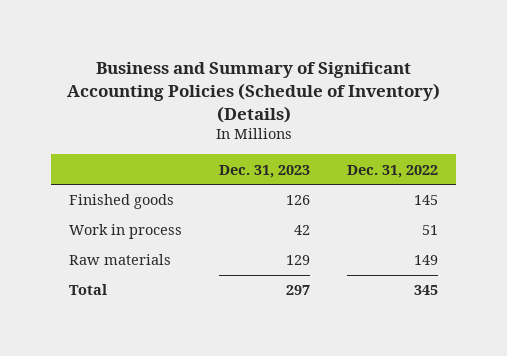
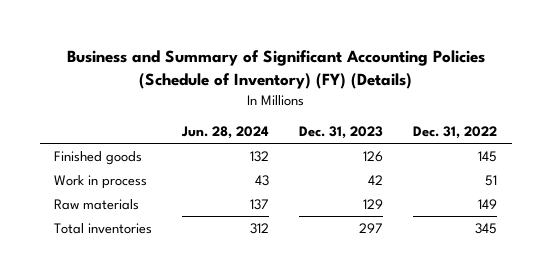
- Business and Summary of Significant Accounting Policies (Schedule of Inventory) (Details)
+ Business and Summary of Significant Accounting Policies (Schedule of Inventory) (FY) (Details)
- | Dec. 31, 2023 | Dec. 31, 2022
+ | Jun. 28, 2024 | Dec. 31, 2023 | Dec. 31, 2022
- Total | 297 | 345
+ Total inventories | 312 | 297 | 345

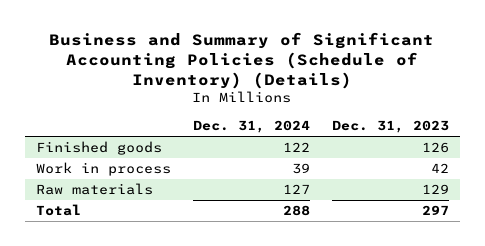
- Business and Summary of Significant Accounting Policies (Schedule of Inventory) (FY) (Details)
+ Business and Summary of Significant Accounting Policies (Schedule of Inventory) (Details)
- | Jun. 28, 2024 | Dec. 31, 2023 | Dec. 31, 2022
+ | Dec. 31, 2024 | Dec. 31, 2023
- Total inventories | 312 | 297 | 345
+ Total | 288 | 297

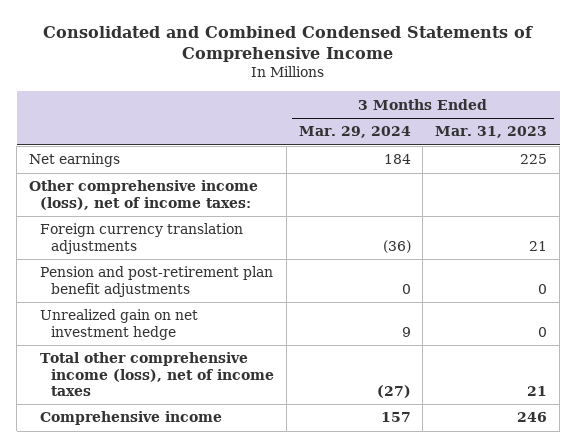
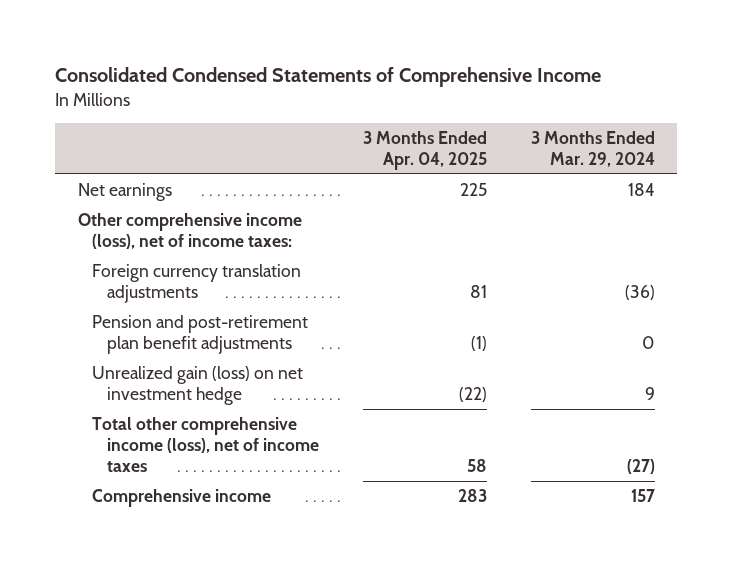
- Consolidated and Combined Condensed Statements of Comprehensive Income
+ Consolidated Condensed Statements of Comprehensive Income
- | 3 Months Ended Mar. 29, 2024 | 3 Months Ended Mar. 31, 2023
+ | 3 Months Ended Apr. 04, 2025 | 3 Months Ended Mar. 29, 2024
- Unrealized gain on net investment hedge | 9 | 0
+ Unrealized gain (loss) on net investment hedge | (22) | 9

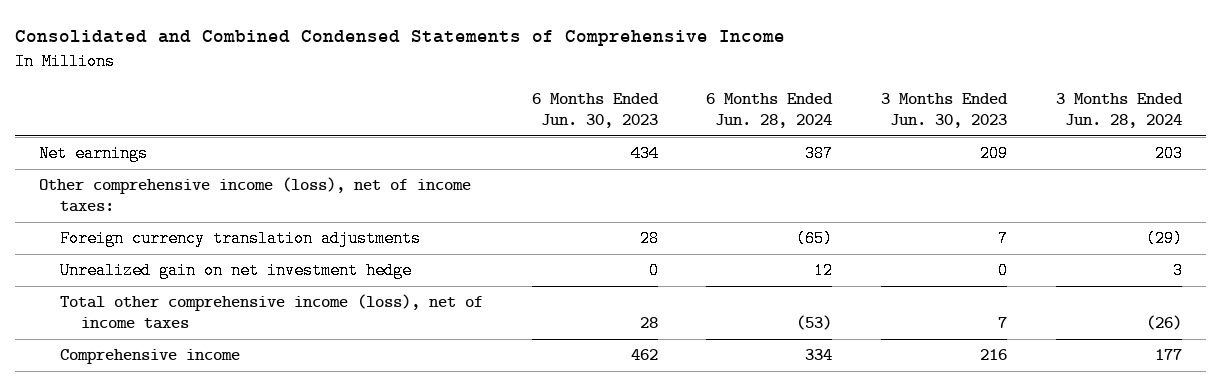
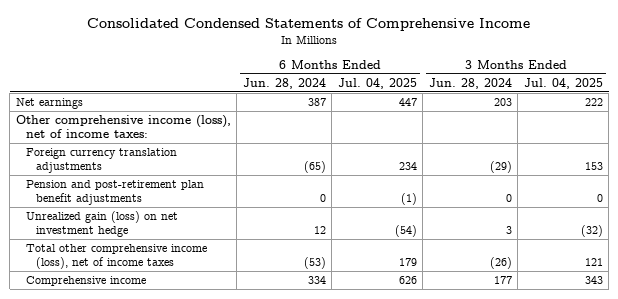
- Consolidated and Combined Condensed Statements of Comprehensive Income
+ Consolidated Condensed Statements of Comprehensive Income
- | 6 Months Ended Jun. 30, 2023 | 6 Months Ended Jun. 28, 2024 | 3 Months Ended Jun. 30, 2023 | 3 Months Ended Jun. 28, 2024
+ | 6 Months Ended Jun. 28, 2024 | 6 Months Ended Jul. 04, 2025 | 3 Months Ended Jun. 28, 2024 | 3 Months Ended Jul. 04, 2025
- Unrealized gain on net investment hedge | 0 | 12 | 0 | 3
+ Pension and post-retirement plan benefit adjustments | 0 | (1) | 0 | 0
+ Unrealized gain (loss) on net investment hedge | 12 | (54) | 3 | (32)

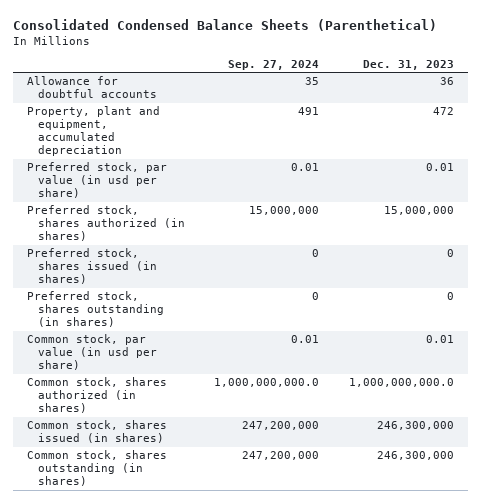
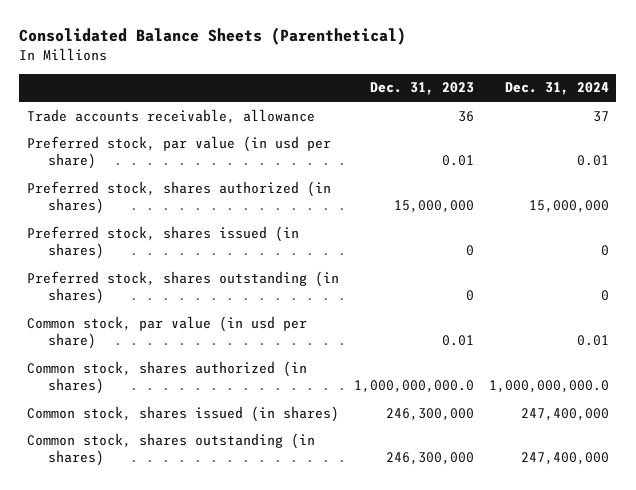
- Consolidated Condensed Balance Sheets (Parenthetical)
+ Consolidated Balance Sheets (Parenthetical)
- | Sep. 27, 2024 | Dec. 31, 2023
+ | Dec. 31, 2023 | Dec. 31, 2024
- Allowance for doubtful accounts | 35 | 36
- Property, plant and equipment, accumulated depreciation | 491 | 472
+ Trade accounts receivable, allowance | 36 | 37

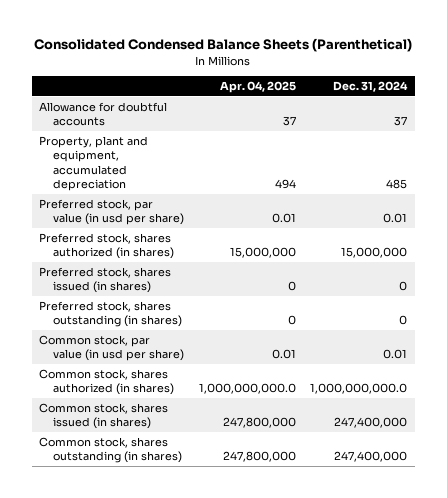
- Consolidated Balance Sheets (Parenthetical)
+ Consolidated Condensed Balance Sheets (Parenthetical)
- | Dec. 31, 2023 | Dec. 31, 2024
+ | Apr. 04, 2025 | Dec. 31, 2024
- Trade accounts receivable, allowance | 36 | 37
+ Allowance for doubtful accounts | 37 | 37
+ Property, plant and equipment, accumulated depreciation | 494 | 485

